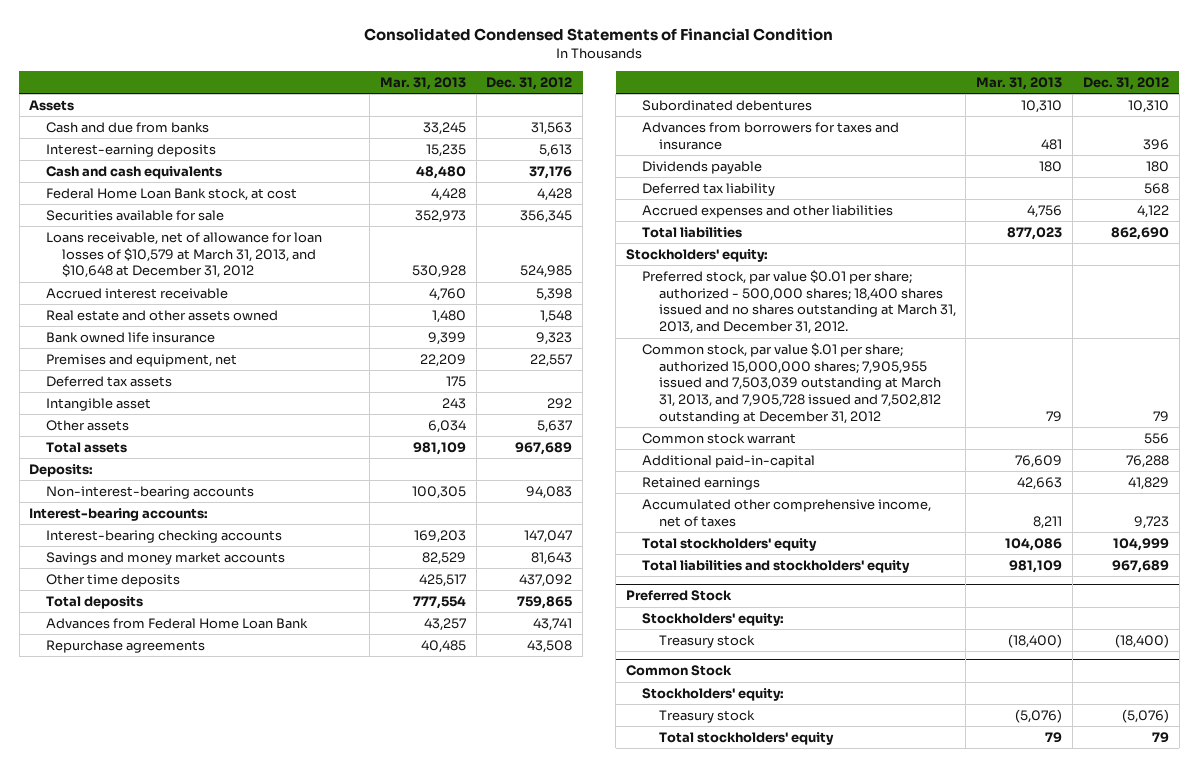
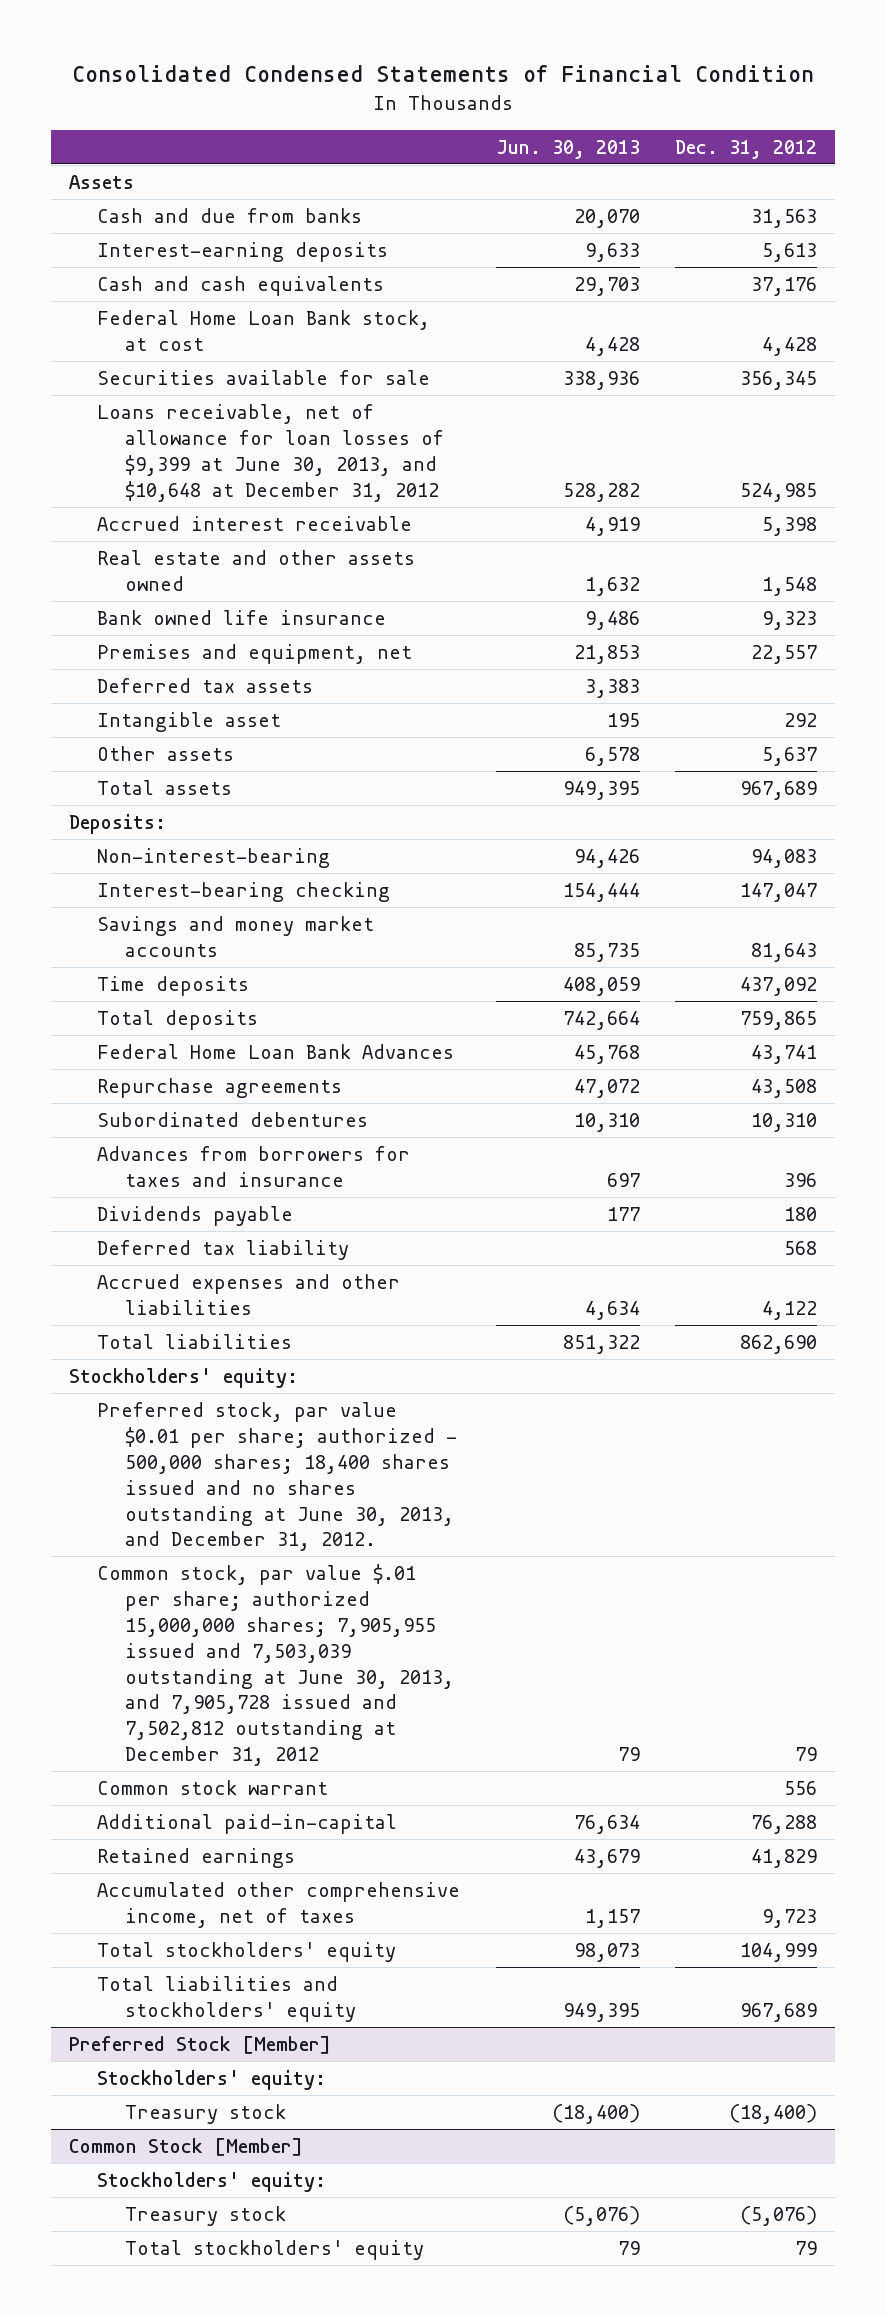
- | Mar. 31, 2013 | Dec. 31, 2012
+ | Jun. 30, 2013 | Dec. 31, 2012
- Loans receivable, net of allowance for loan losses of $10,579 at March 31, 2013, and $10,648 at December 31, 2012 | 530,928 | 524,985
+ Loans receivable, net of allowance for loan losses of $9,399 at June 30, 2013, and $10,648 at December 31, 2012 | 528,282 | 524,985
- Non-interest-bearing accounts | 100,305 | 94,083
- Interest-bearing accounts:
- Interest-bearing checking accounts | 169,203 | 147,047
+ Non-interest-bearing | 94,426 | 94,083
+ Interest-bearing checking | 154,444 | 147,047
- Other time deposits | 425,517 | 437,092
+ Time deposits | 408,059 | 437,092
- Advances from Federal Home Loan Bank | 43,257 | 43,741
+ Federal Home Loan Bank Advances | 45,768 | 43,741
- Preferred stock, par value $0.01 per share; authorized - 500,000 shares; 18,400 shares issued and no shares outstanding at March 31, 2013, and December 31, 2012.
- Common stock, par value $.01 per share; authorized 15,000,000 shares; 7,905,955 issued and 7,503,039 outstanding at March 31, 2013, and 7,905,728 issued and 7,502,812 outstanding at December 31, 2012 | 79 | 79
+ Preferred stock, par value $0.01 per share; authorized - 500,000 shares; 18,400 shares issued and no shares outstanding at June 30, 2013, and December 31, 2012.
+ Common stock, par value $.01 per share; authorized 15,000,000 shares; 7,905,955 issued and 7,503,039 outstanding at June 30, 2013, and 7,905,728 issued and 7,502,812 outstanding at December 31, 2012 | 79 | 79
- Preferred Stock
+ Preferred Stock [Member]
- Common Stock
+ Common Stock [Member]

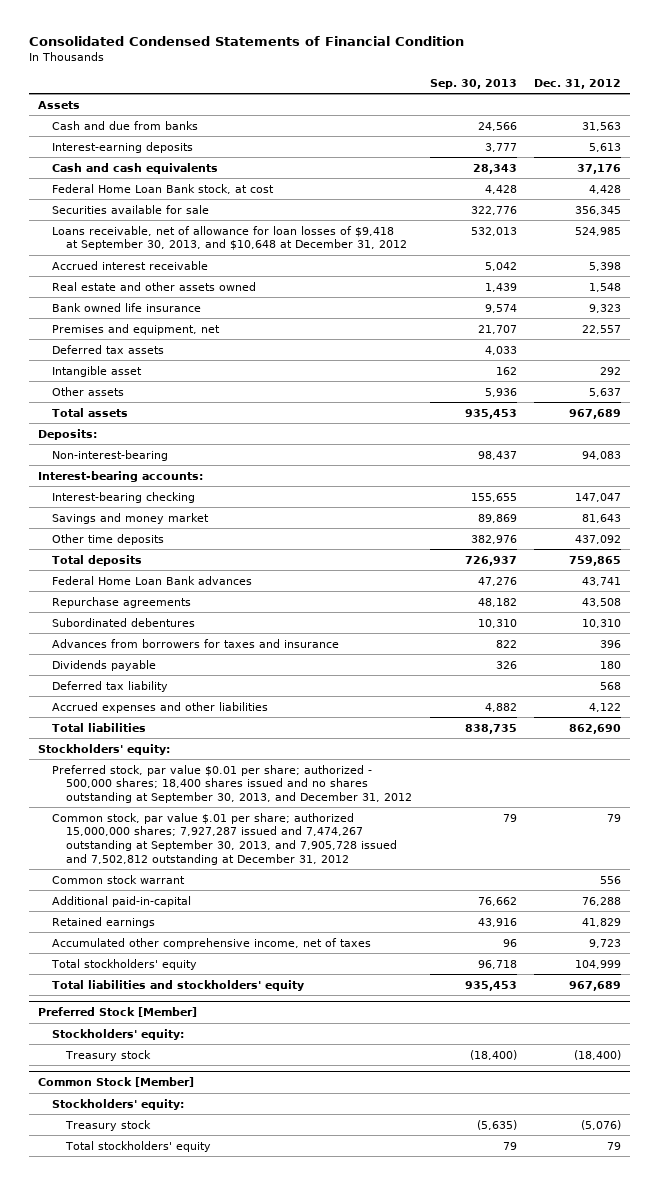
- | Jun. 30, 2013 | Dec. 31, 2012
+ | Sep. 30, 2013 | Dec. 31, 2012
- Loans receivable, net of allowance for loan losses of $9,399 at June 30, 2013, and $10,648 at December 31, 2012 | 528,282 | 524,985
+ Loans receivable, net of allowance for loan losses of $9,418 at September 30, 2013, and $10,648 at December 31, 2012 | 532,013 | 524,985
+ Interest-bearing accounts:
- Savings and money market accounts | 85,735 | 81,643
- Time deposits | 408,059 | 437,092
+ Savings and money market | 89,869 | 81,643
+ Other time deposits | 382,976 | 437,092
- Federal Home Loan Bank Advances | 45,768 | 43,741
+ Federal Home Loan Bank advances | 47,276 | 43,741
- Preferred stock, par value $0.01 per share; authorized - 500,000 shares; 18,400 shares issued and no shares outstanding at June 30, 2013, and December 31, 2012.
- Common stock, par value $.01 per share; authorized 15,000,000 shares; 7,905,955 issued and 7,503,039 outstanding at June 30, 2013, and 7,905,728 issued and 7,502,812 outstanding at December 31, 2012 | 79 | 79
+ Preferred stock, par value $0.01 per share; authorized - 500,000 shares; 18,400 shares issued and no shares outstanding at September 30, 2013, and December 31, 2012
+ Common stock, par value $.01 per share; authorized 15,000,000 shares; 7,927,287 issued and 7,474,267 outstanding at September 30, 2013, and 7,905,728 issued and 7,502,812 outstanding at December 31, 2012 | 79 | 79

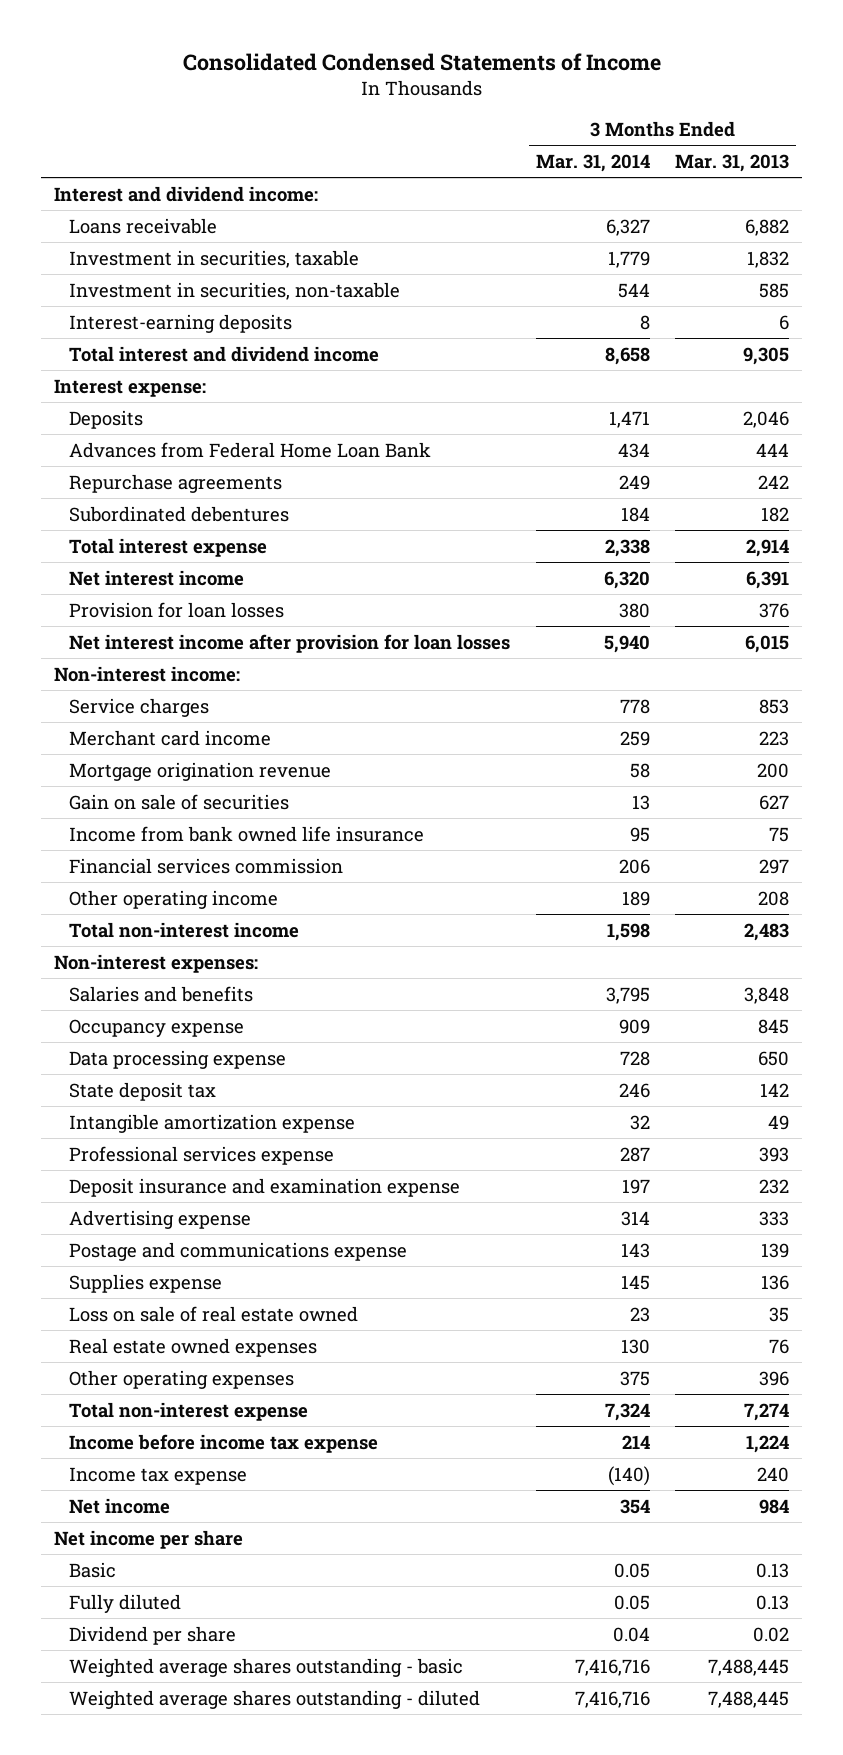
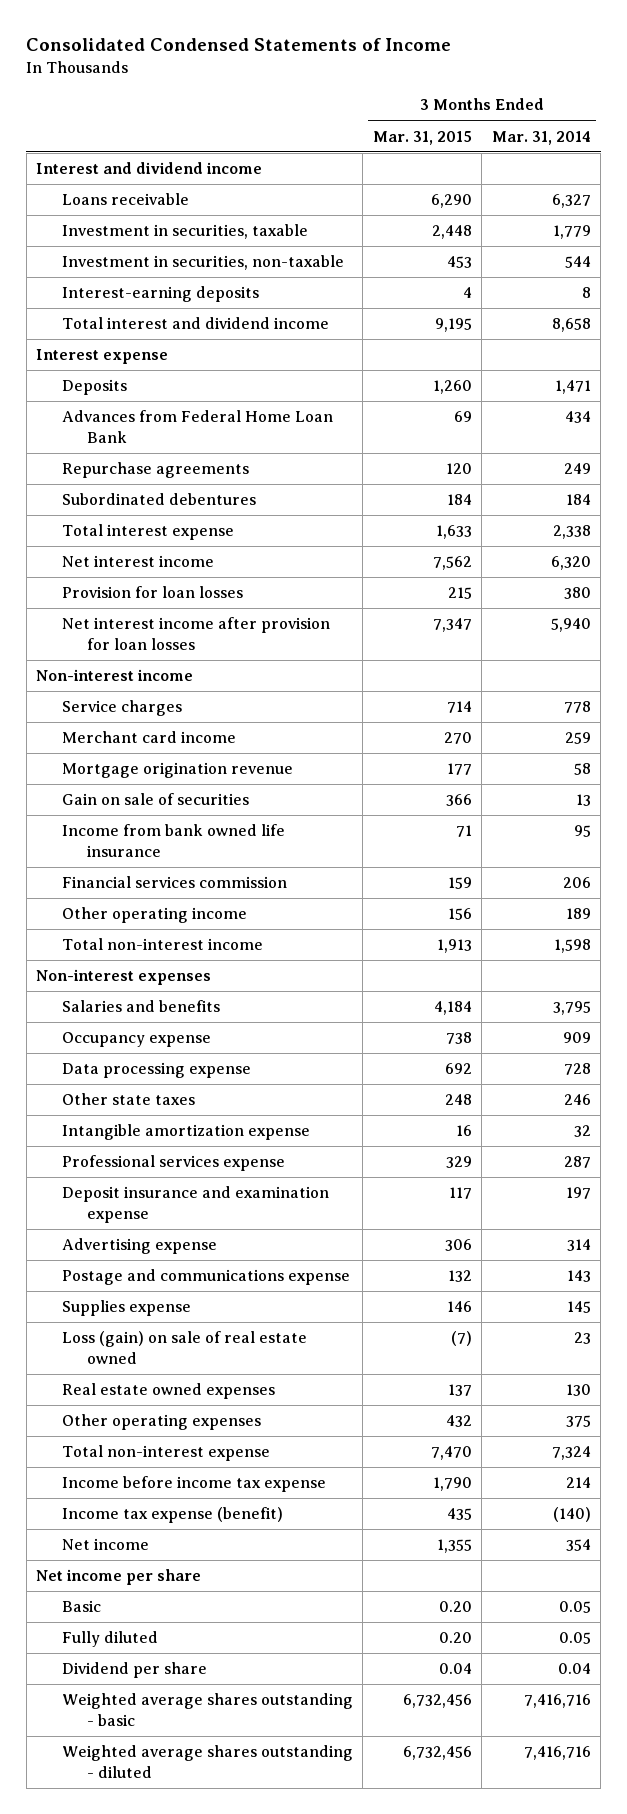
- | 3 Months Ended Mar. 31, 2014 | 3 Months Ended Mar. 31, 2013
+ | 3 Months Ended Mar. 31, 2015 | 3 Months Ended Mar. 31, 2014
- Interest and dividend income:
+ Interest and dividend income
- Interest expense:
+ Interest expense
- Non-interest income:
+ Non-interest income
- Non-interest expenses:
+ Non-interest expenses
- State deposit tax | 246 | 142
+ Other state taxes | 248 | 246
- Loss on sale of real estate owned | 23 | 35
+ Loss (gain) on sale of real estate owned | (7) | 23
- Income tax expense | (140) | 240
+ Income tax expense (benefit) | 435 | (140)

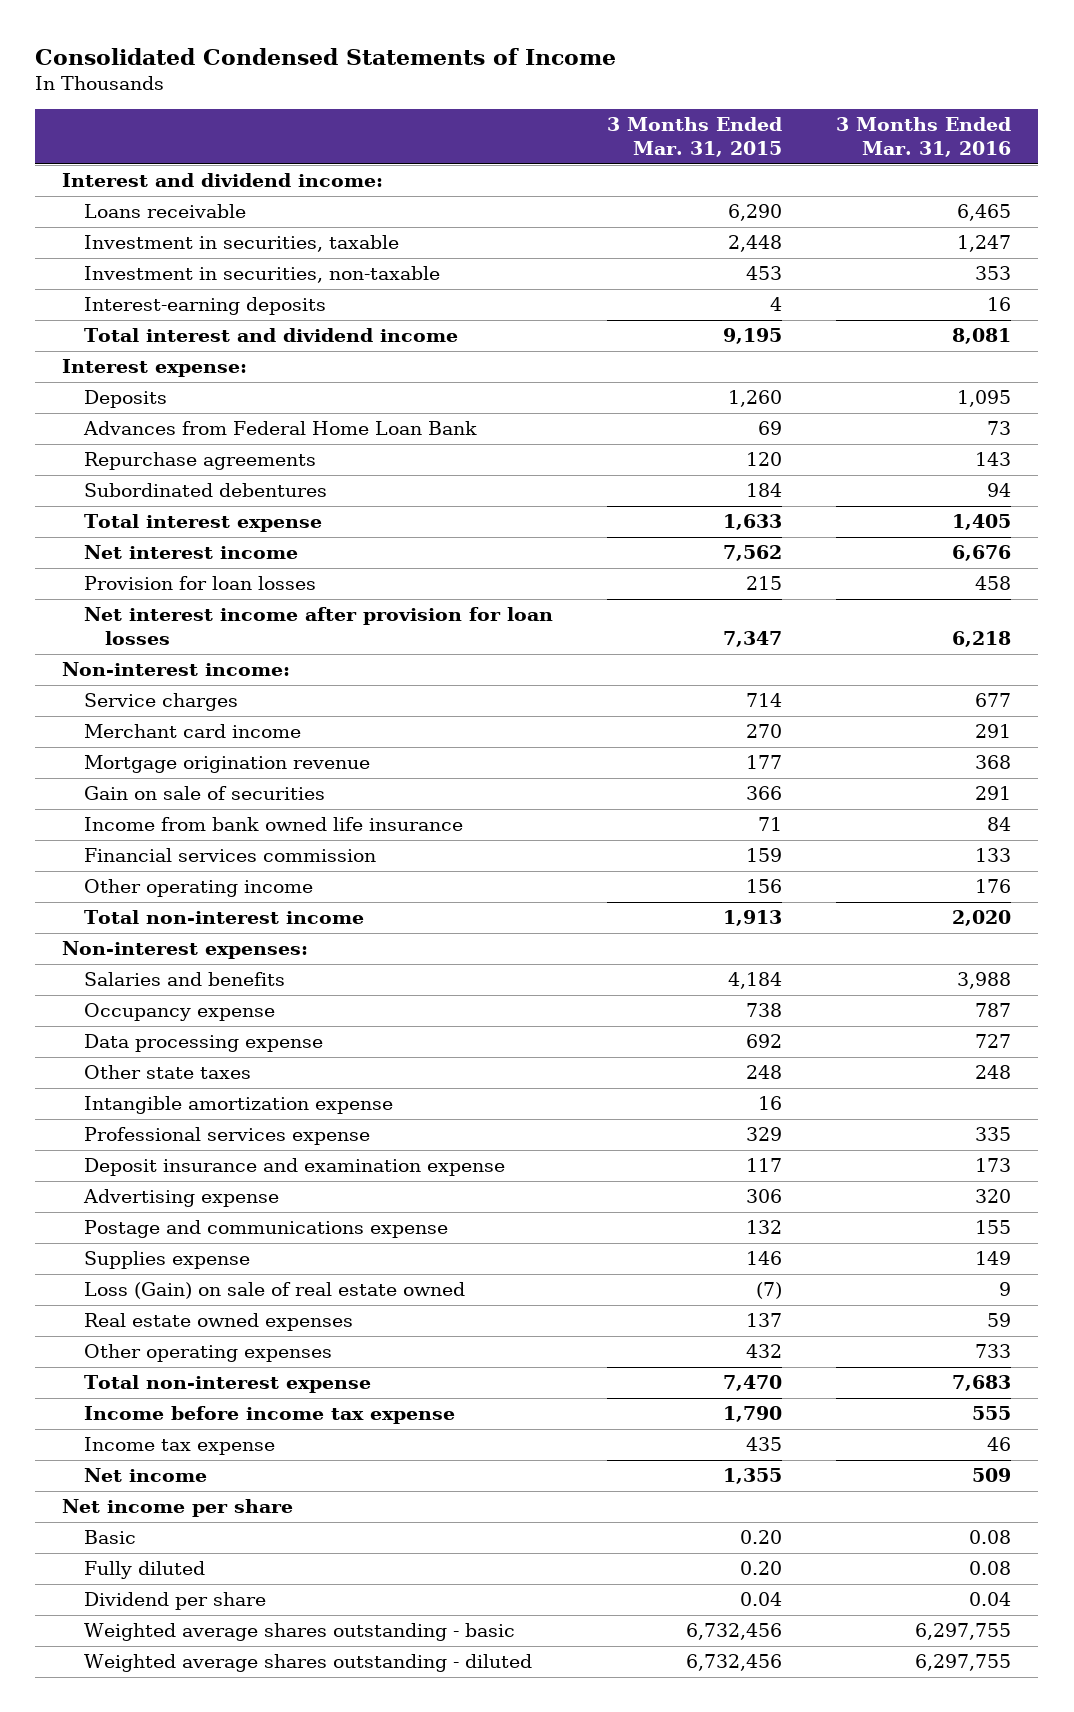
- | 3 Months Ended Mar. 31, 2015 | 3 Months Ended Mar. 31, 2014
+ | 3 Months Ended Mar. 31, 2015 | 3 Months Ended Mar. 31, 2016
- Interest and dividend income
+ Interest and dividend income:
- Interest expense
+ Interest expense:
- Non-interest income
+ Non-interest income:
- Non-interest expenses
+ Non-interest expenses:
- Loss (gain) on sale of real estate owned | (7) | 23
+ Loss (Gain) on sale of real estate owned | (7) | 9
- Income tax expense (benefit) | 435 | (140)
+ Income tax expense | 435 | 46

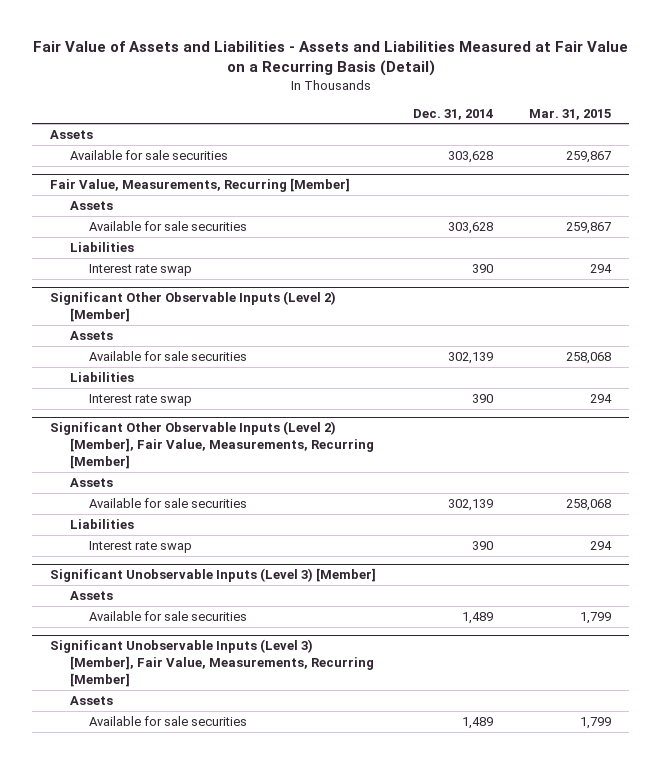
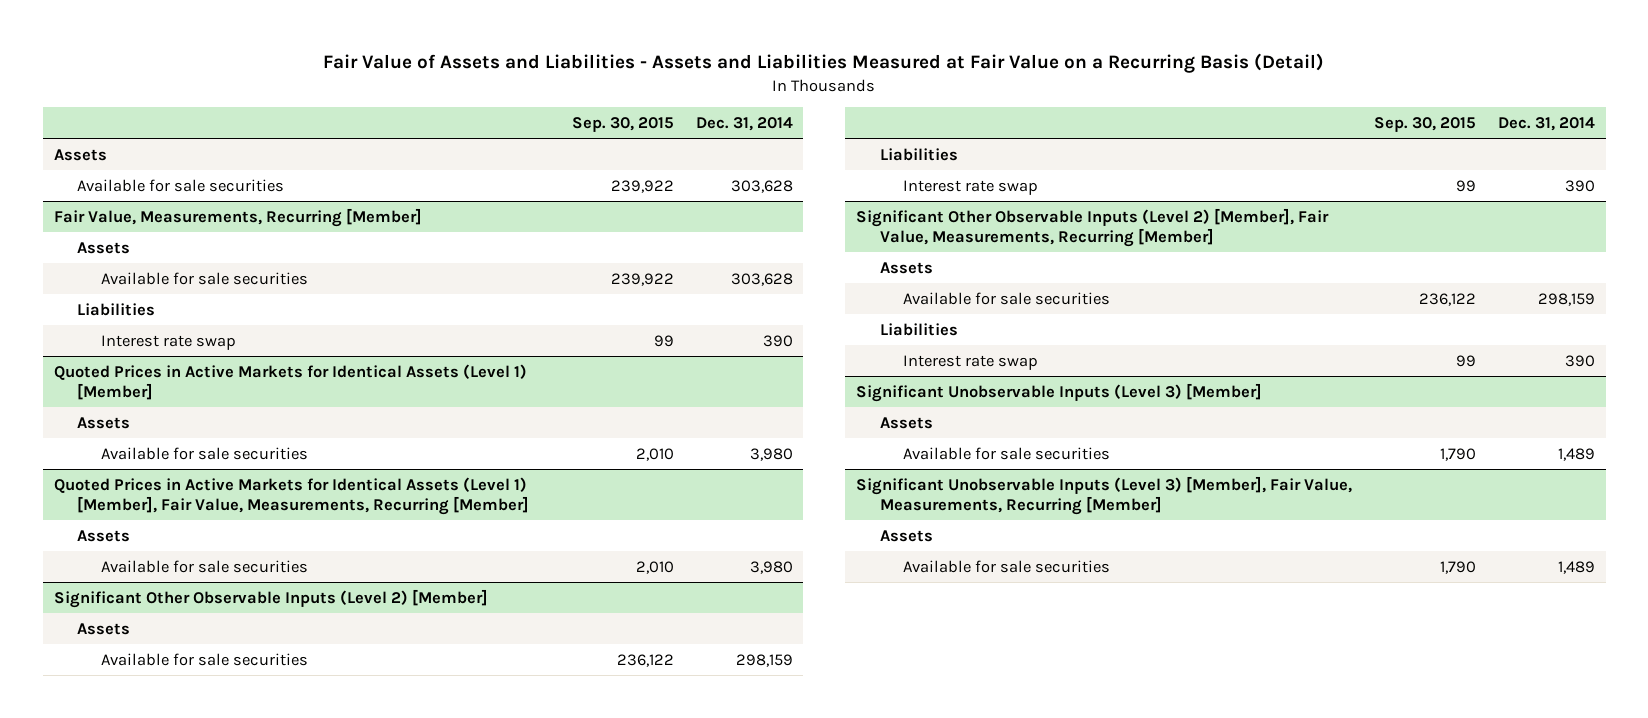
- | Dec. 31, 2014 | Mar. 31, 2015
+ | Sep. 30, 2015 | Dec. 31, 2014
+ Quoted Prices in Active Markets for Identical Assets (Level 1) [Member]
+ Assets
+ Available for sale securities | 2,010 | 3,980
+ Quoted Prices in Active Markets for Identical Assets (Level 1) [Member], Fair Value, Measurements, Recurring [Member]
+ Assets
+ Available for sale securities | 2,010 | 3,980
@ Significant Other Observable Inputs (Level 2) [Member]
- Available for sale securities | 302,139 | 258,068
+ Available for sale securities | 236,122 | 298,159
@ Significant Other Observable Inputs (Level 2) [Member], Fair Value, Measurements, Recurring [Member]
- Available for sale securities | 302,139 | 258,068
+ Available for sale securities | 236,122 | 298,159

